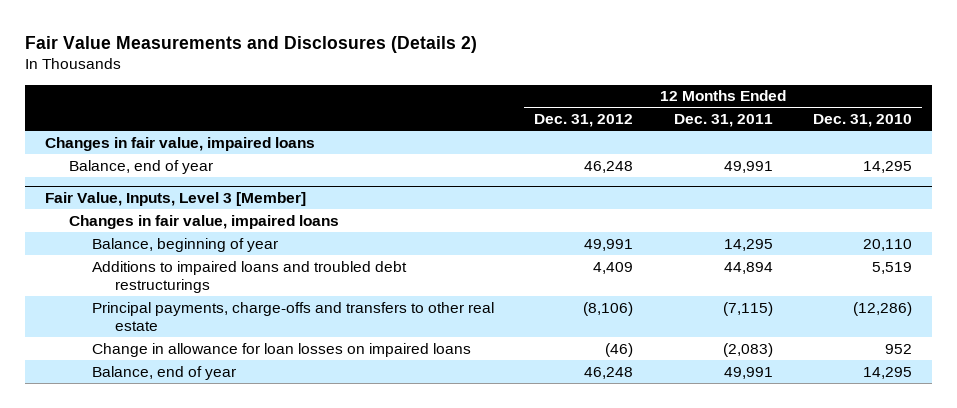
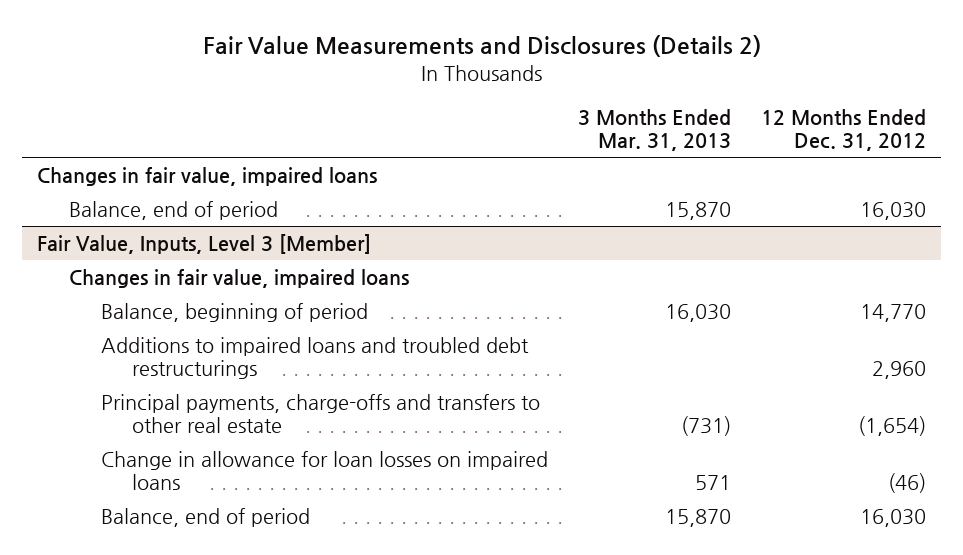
- | 12 Months Ended Dec. 31, 2012 | 12 Months Ended Dec. 31, 2011 | 12 Months Ended Dec. 31, 2010
+ | 3 Months Ended Mar. 31, 2013 | 12 Months Ended Dec. 31, 2012
- Balance, end of year | 46,248 | 49,991 | 14,295
+ Balance, end of period | 15,870 | 16,030
@ Fair Value, Inputs, Level 3 [Member]
- Balance, beginning of year | 49,991 | 14,295 | 20,110
- Additions to impaired loans and troubled debt restructurings | 4,409 | 44,894 | 5,519
- Principal payments, charge-offs and transfers to other real estate | (8,106) | (7,115) | (12,286)
+ Balance, beginning of period | 16,030 | 14,770
+ Additions to impaired loans and troubled debt restructurings | | 2,960
+ Principal payments, charge-offs and transfers to other real estate | (731) | (1,654)
- Balance, end of year | 46,248 | 49,991 | 14,295
+ Balance, end of period | 15,870 | 16,030

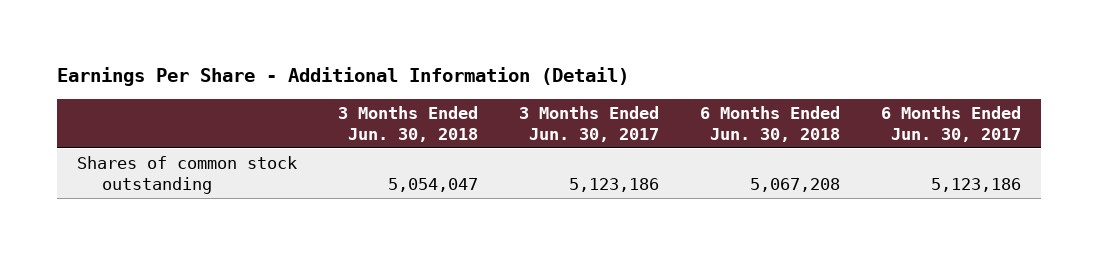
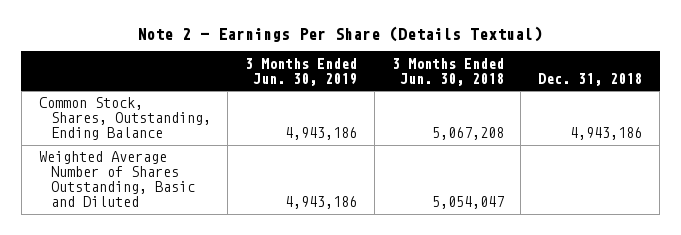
- Earnings Per Share - Additional Information (Detail)
+ Note 2 - Earnings Per Share (Details Textual)
- | 3 Months Ended Jun. 30, 2018 | 3 Months Ended Jun. 30, 2017 | 6 Months Ended Jun. 30, 2018 | 6 Months Ended Jun. 30, 2017
+ | 3 Months Ended Jun. 30, 2019 | 3 Months Ended Jun. 30, 2018 | Dec. 31, 2018
- Shares of common stock outstanding | 5,054,047 | 5,123,186 | 5,067,208 | 5,123,186
+ Common Stock, Shares, Outstanding, Ending Balance | 4,943,186 | 5,067,208 | 4,943,186
+ Weighted Average Number of Shares Outstanding, Basic and Diluted | 4,943,186 | 5,054,047 |

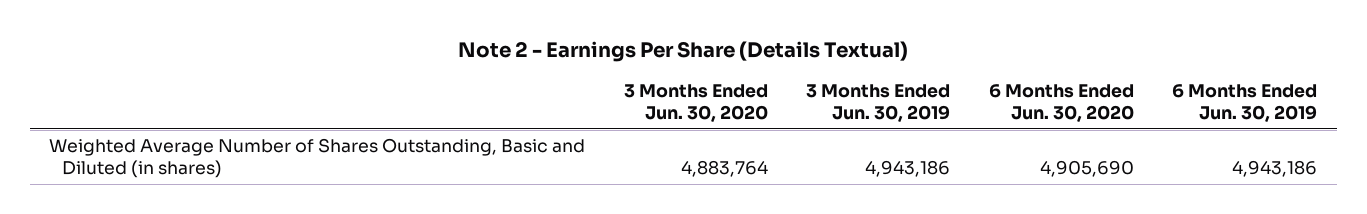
- | 3 Months Ended Jun. 30, 2019 | 3 Months Ended Jun. 30, 2018 | Dec. 31, 2018
+ | 3 Months Ended Jun. 30, 2020 | 3 Months Ended Jun. 30, 2019 | 6 Months Ended Jun. 30, 2020 | 6 Months Ended Jun. 30, 2019
- Common Stock, Shares, Outstanding, Ending Balance | 4,943,186 | 5,067,208 | 4,943,186
- Weighted Average Number of Shares Outstanding, Basic and Diluted | 4,943,186 | 5,054,047 |
+ Weighted Average Number of Shares Outstanding, Basic and Diluted (in shares) | 4,883,764 | 4,943,186 | 4,905,690 | 4,943,186

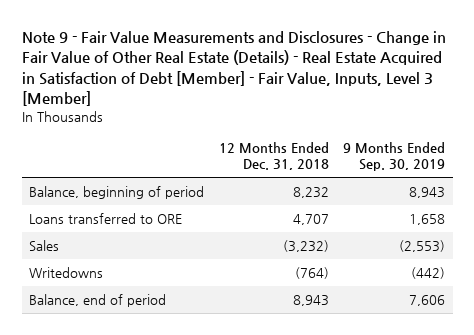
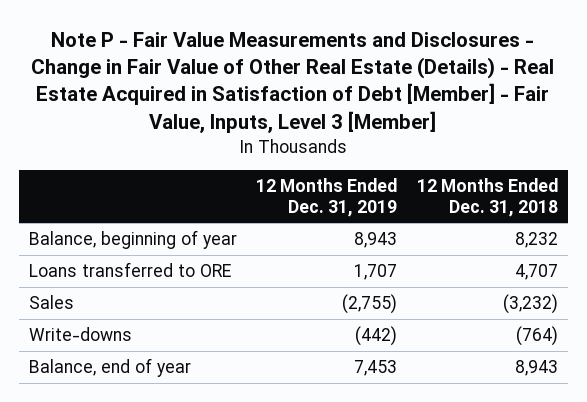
- Note 9 - Fair Value Measurements and Disclosures - Change in Fair Value of Other Real Estate (Details) - Real Estate Acquired in Satisfaction of Debt [Member] - Fair Value, Inputs, Level 3 [Member]
+ Note P - Fair Value Measurements and Disclosures - Change in Fair Value of Other Real Estate (Details) - Real Estate Acquired in Satisfaction of Debt [Member] - Fair Value, Inputs, Level 3 [Member]
- | 12 Months Ended Dec. 31, 2018 | 9 Months Ended Sep. 30, 2019
+ | 12 Months Ended Dec. 31, 2019 | 12 Months Ended Dec. 31, 2018
- Balance, beginning of period | 8,232 | 8,943
+ Balance, beginning of year | 8,943 | 8,232
- Writedowns | (764) | (442)
- Balance, end of period | 8,943 | 7,606
+ Write-downs | (442) | (764)
+ Balance, end of year | 7,453 | 8,943

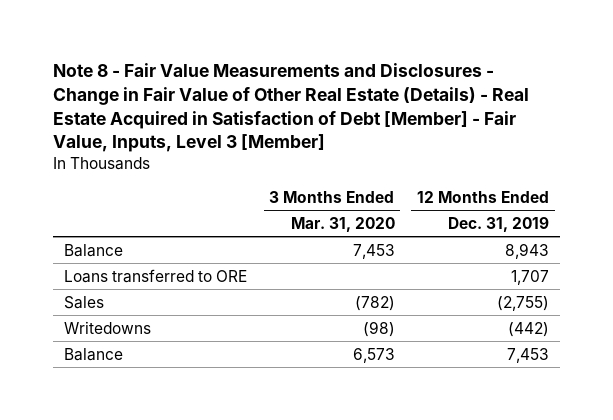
- Note P - Fair Value Measurements and Disclosures - Change in Fair Value of Other Real Estate (Details) - Real Estate Acquired in Satisfaction of Debt [Member] - Fair Value, Inputs, Level 3 [Member]
+ Note 8 - Fair Value Measurements and Disclosures - Change in Fair Value of Other Real Estate (Details) - Real Estate Acquired in Satisfaction of Debt [Member] - Fair Value, Inputs, Level 3 [Member]
- | 12 Months Ended Dec. 31, 2019 | 12 Months Ended Dec. 31, 2018
+ | 3 Months Ended Mar. 31, 2020 | 12 Months Ended Dec. 31, 2019
- Balance, beginning of year | 8,943 | 8,232
+ Balance | 7,453 | 8,943
- Write-downs | (442) | (764)
- Balance, end of year | 7,453 | 8,943
+ Writedowns | (98) | (442)
+ Balance | 6,573 | 7,453

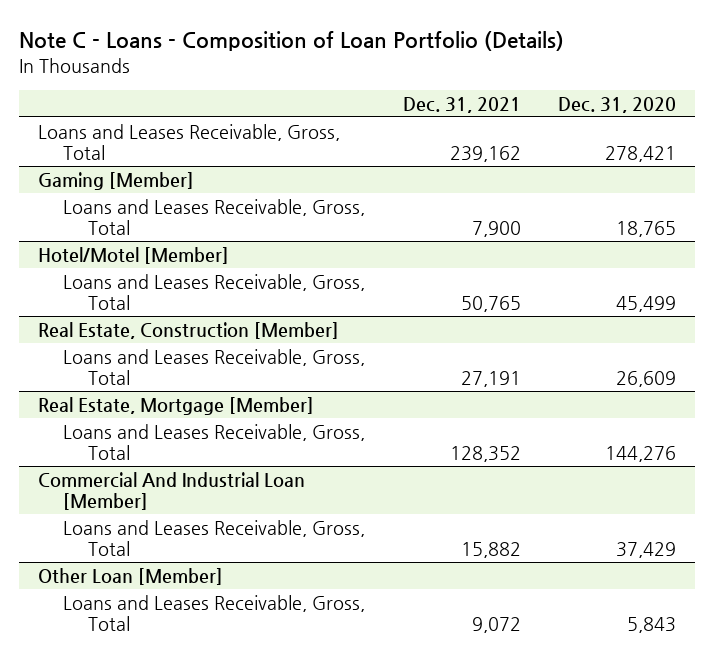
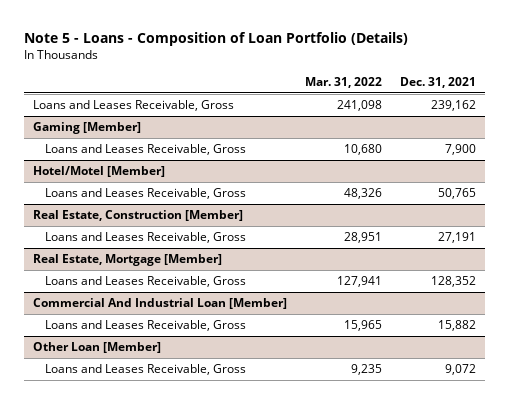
- Note C - Loans - Composition of Loan Portfolio (Details)
+ Note 5 - Loans - Composition of Loan Portfolio (Details)
- | Dec. 31, 2021 | Dec. 31, 2020
+ | Mar. 31, 2022 | Dec. 31, 2021
- Loans and Leases Receivable, Gross, Total | 239,162 | 278,421
+ Loans and Leases Receivable, Gross | 241,098 | 239,162
@ Gaming [Member]
- Loans and Leases Receivable, Gross, Total | 7,900 | 18,765
+ Loans and Leases Receivable, Gross | 10,680 | 7,900
@ Hotel/Motel [Member]
- Loans and Leases Receivable, Gross, Total | 50,765 | 45,499
+ Loans and Leases Receivable, Gross | 48,326 | 50,765
@ Real Estate, Construction [Member]
- Loans and Leases Receivable, Gross, Total | 27,191 | 26,609
+ Loans and Leases Receivable, Gross | 28,951 | 27,191
@ Real Estate, Mortgage [Member]
- Loans and Leases Receivable, Gross, Total | 128,352 | 144,276
+ Loans and Leases Receivable, Gross | 127,941 | 128,352
@ Commercial And Industrial Loan [Member]
- Loans and Leases Receivable, Gross, Total | 15,882 | 37,429
+ Loans and Leases Receivable, Gross | 15,965 | 15,882
@ Other Loan [Member]
- Loans and Leases Receivable, Gross, Total | 9,072 | 5,843
+ Loans and Leases Receivable, Gross | 9,235 | 9,072

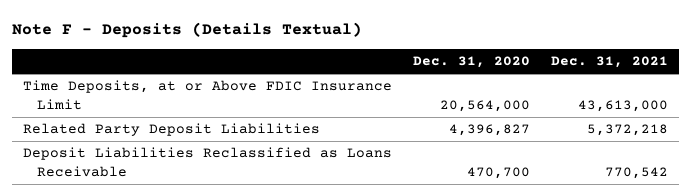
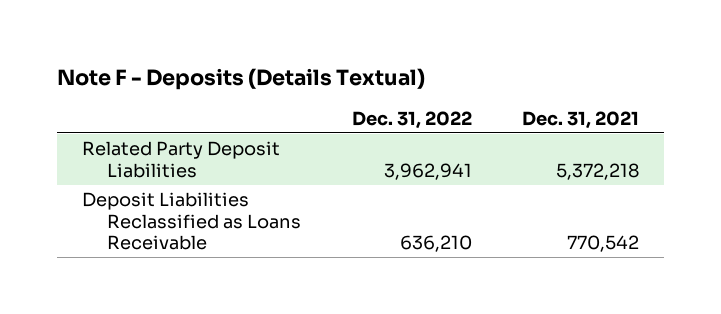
- | Dec. 31, 2020 | Dec. 31, 2021
+ | Dec. 31, 2022 | Dec. 31, 2021
- Time Deposits, at or Above FDIC Insurance Limit | 20,564,000 | 43,613,000

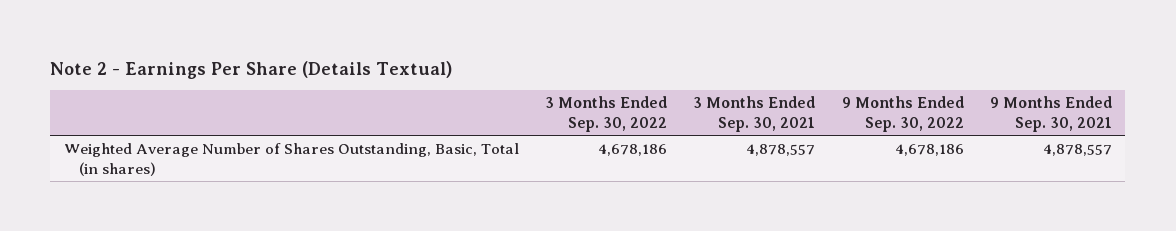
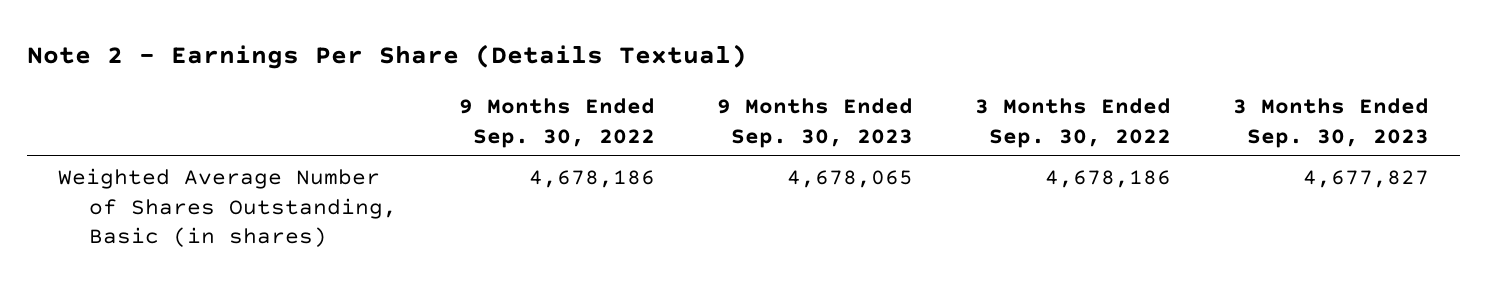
- | 3 Months Ended Sep. 30, 2022 | 3 Months Ended Sep. 30, 2021 | 9 Months Ended Sep. 30, 2022 | 9 Months Ended Sep. 30, 2021
+ | 9 Months Ended Sep. 30, 2022 | 9 Months Ended Sep. 30, 2023 | 3 Months Ended Sep. 30, 2022 | 3 Months Ended Sep. 30, 2023
- Weighted Average Number of Shares Outstanding, Basic, Total (in shares) | 4,678,186 | 4,878,557 | 4,678,186 | 4,878,557
+ Weighted Average Number of Shares Outstanding, Basic (in shares) | 4,678,186 | 4,678,065 | 4,678,186 | 4,677,827

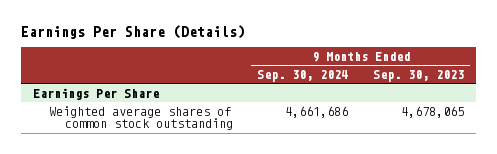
- Note 2 - Earnings Per Share (Details Textual)
+ Earnings Per Share (Details)
- | 9 Months Ended Sep. 30, 2022 | 9 Months Ended Sep. 30, 2023 | 3 Months Ended Sep. 30, 2022 | 3 Months Ended Sep. 30, 2023
+ | 9 Months Ended Sep. 30, 2024 | 9 Months Ended Sep. 30, 2023
- Weighted Average Number of Shares Outstanding, Basic (in shares) | 4,678,186 | 4,678,065 | 4,678,186 | 4,677,827
+ Earnings Per Share
+ Weighted average shares of common stock outstanding | 4,661,686 | 4,678,065

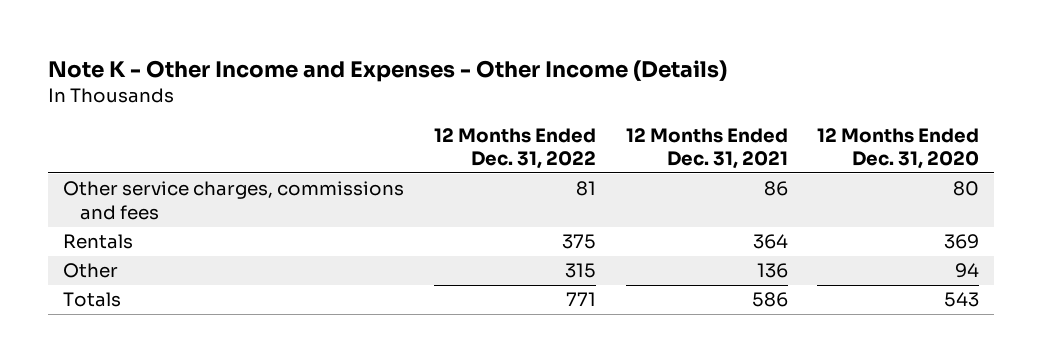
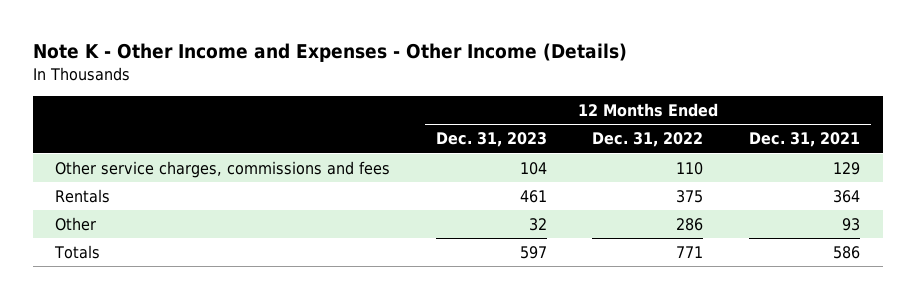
- | 12 Months Ended Dec. 31, 2022 | 12 Months Ended Dec. 31, 2021 | 12 Months Ended Dec. 31, 2020
+ | 12 Months Ended Dec. 31, 2023 | 12 Months Ended Dec. 31, 2022 | 12 Months Ended Dec. 31, 2021
- Other service charges, commissions and fees | 81 | 86 | 80
+ Other service charges, commissions and fees | 104 | 110 | 129
- Other | 315 | 136 | 94
+ Other | 32 | 286 | 93

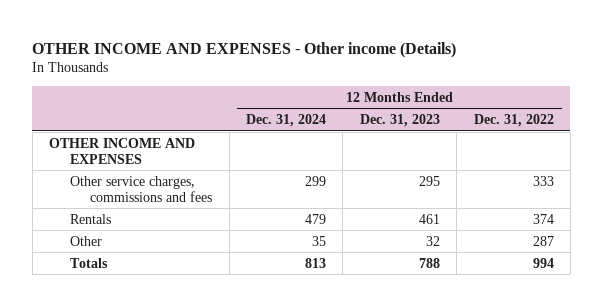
- Note K - Other Income and Expenses - Other Income (Details)
+ OTHER INCOME AND EXPENSES - Other income (Details)
- | 12 Months Ended Dec. 31, 2023 | 12 Months Ended Dec. 31, 2022 | 12 Months Ended Dec. 31, 2021
+ | 12 Months Ended Dec. 31, 2024 | 12 Months Ended Dec. 31, 2023 | 12 Months Ended Dec. 31, 2022
- Other service charges, commissions and fees | 104 | 110 | 129
- Rentals | 461 | 375 | 364
- Other | 32 | 286 | 93
- Totals | 597 | 771 | 586
+ OTHER INCOME AND EXPENSES
+ Other service charges, commissions and fees | 299 | 295 | 333
+ Rentals | 479 | 461 | 374
+ Other | 35 | 32 | 287
+ Totals | 813 | 788 | 994

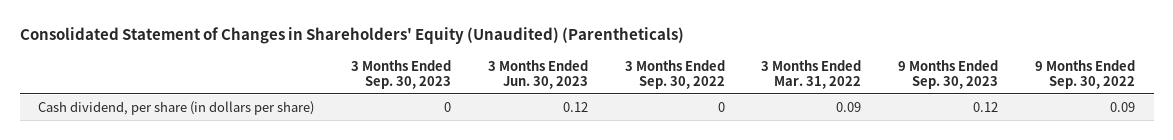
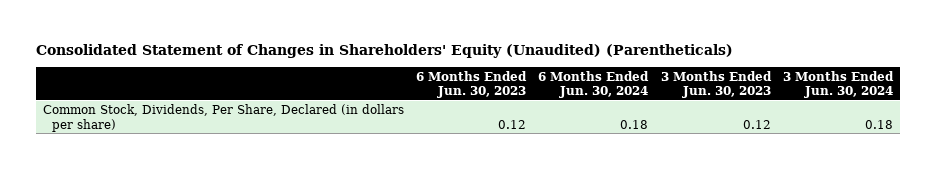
- | 3 Months Ended Sep. 30, 2023 | 3 Months Ended Jun. 30, 2023 | 3 Months Ended Sep. 30, 2022 | 3 Months Ended Mar. 31, 2022 | 9 Months Ended Sep. 30, 2023 | 9 Months Ended Sep. 30, 2022
+ | 6 Months Ended Jun. 30, 2023 | 6 Months Ended Jun. 30, 2024 | 3 Months Ended Jun. 30, 2023 | 3 Months Ended Jun. 30, 2024
- Cash dividend, per share (in dollars per share) | 0 | 0.12 | 0 | 0.09 | 0.12 | 0.09
+ Common Stock, Dividends, Per Share, Declared (in dollars per share) | 0.12 | 0.18 | 0.12 | 0.18

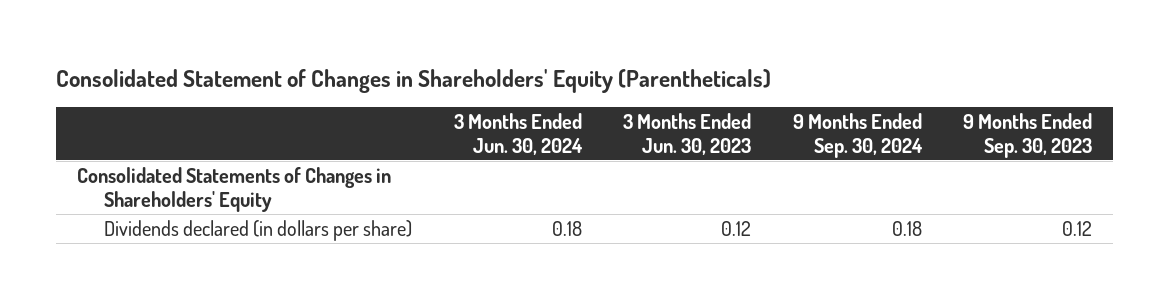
- Consolidated Statement of Changes in Shareholders' Equity (Unaudited) (Parentheticals)
+ Consolidated Statement of Changes in Shareholders' Equity (Parentheticals)
- | 6 Months Ended Jun. 30, 2023 | 6 Months Ended Jun. 30, 2024 | 3 Months Ended Jun. 30, 2023 | 3 Months Ended Jun. 30, 2024
+ | 3 Months Ended Jun. 30, 2024 | 3 Months Ended Jun. 30, 2023 | 9 Months Ended Sep. 30, 2024 | 9 Months Ended Sep. 30, 2023
- Common Stock, Dividends, Per Share, Declared (in dollars per share) | 0.12 | 0.18 | 0.12 | 0.18
+ Consolidated Statements of Changes in Shareholders' Equity
+ Dividends declared (in dollars per share) | 0.18 | 0.12 | 0.18 | 0.12

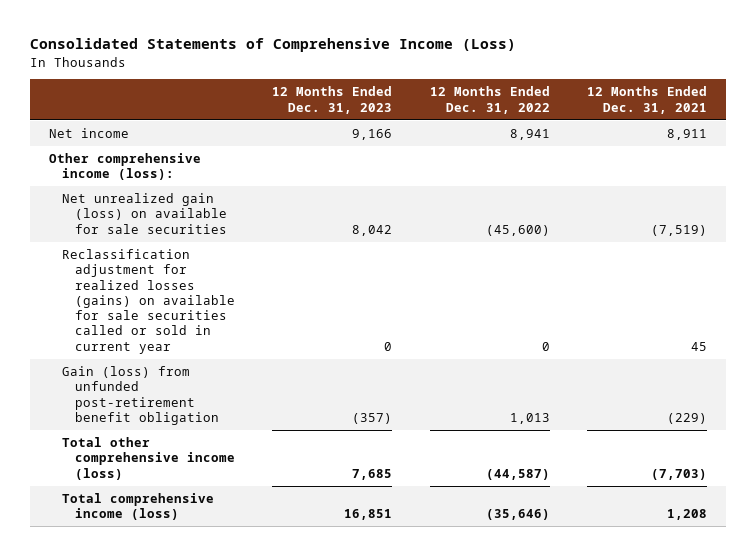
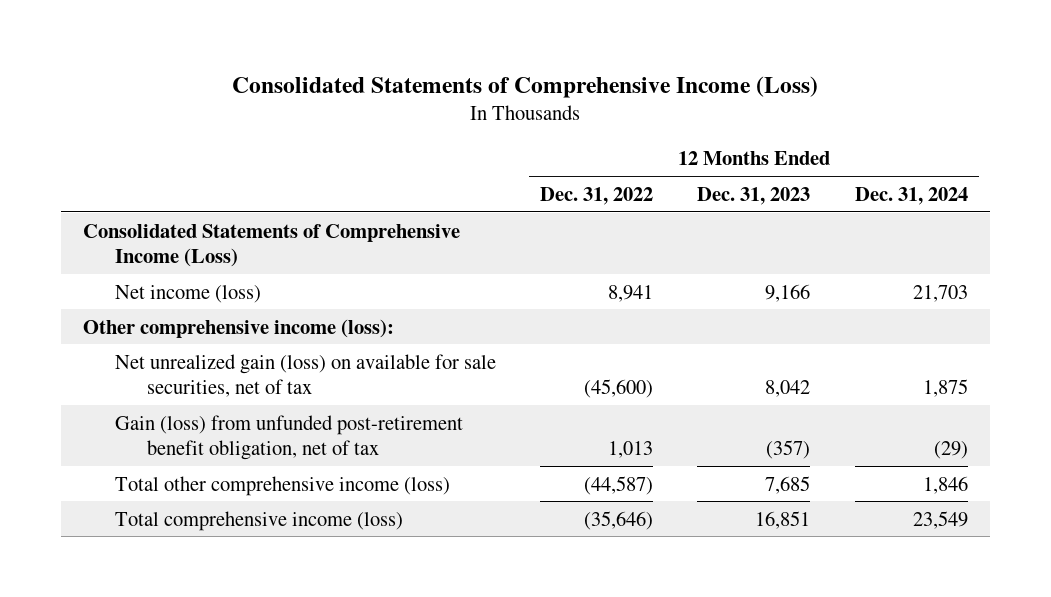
- | 12 Months Ended Dec. 31, 2023 | 12 Months Ended Dec. 31, 2022 | 12 Months Ended Dec. 31, 2021
+ | 12 Months Ended Dec. 31, 2022 | 12 Months Ended Dec. 31, 2023 | 12 Months Ended Dec. 31, 2024
- Net income | 9,166 | 8,941 | 8,911
+ Consolidated Statements of Comprehensive Income (Loss)
+ Net income (loss) | 8,941 | 9,166 | 21,703
- Net unrealized gain (loss) on available for sale securities | 8,042 | (45,600) | (7,519)
- Reclassification adjustment for realized losses (gains) on available for sale securities called or sold in current year | 0 | 0 | 45
- Gain (loss) from unfunded post-retirement benefit obligation | (357) | 1,013 | (229)
+ Net unrealized gain (loss) on available for sale securities, net of tax | (45,600) | 8,042 | 1,875
+ Gain (loss) from unfunded post-retirement benefit obligation, net of tax | 1,013 | (357) | (29)

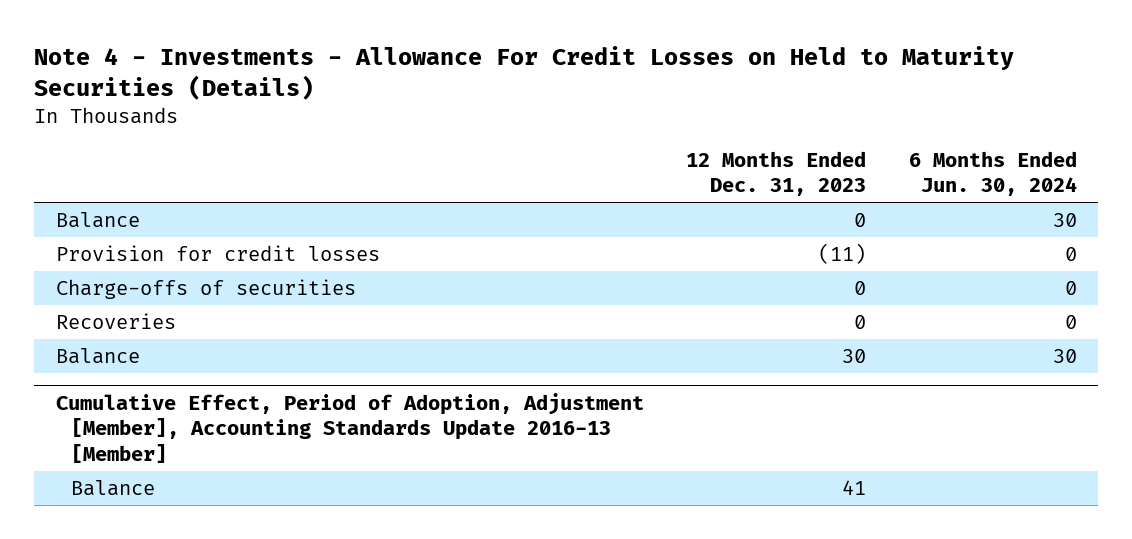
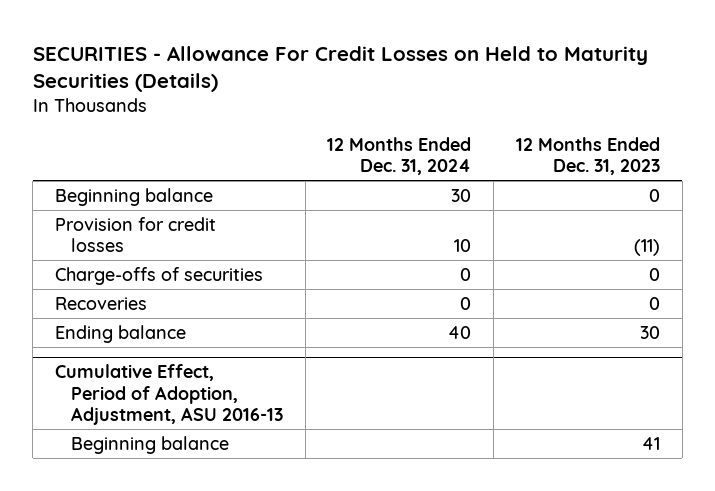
- Note 4 - Investments - Allowance For Credit Losses on Held to Maturity Securities (Details)
+ SECURITIES - Allowance For Credit Losses on Held to Maturity Securities (Details)
- | 12 Months Ended Dec. 31, 2023 | 6 Months Ended Jun. 30, 2024
+ | 12 Months Ended Dec. 31, 2024 | 12 Months Ended Dec. 31, 2023
- Balance | 0 | 30
+ Beginning balance | 30 | 0
- Balance | 30 | 30
- Cumulative Effect, Period of Adoption, Adjustment [Member], Accounting Standards Update 2016-13 [Member]
- Balance | 41 |
+ Ending balance | 40 | 30
+ Cumulative Effect, Period of Adoption, Adjustment, ASU 2016-13
+ Beginning balance | | 41

